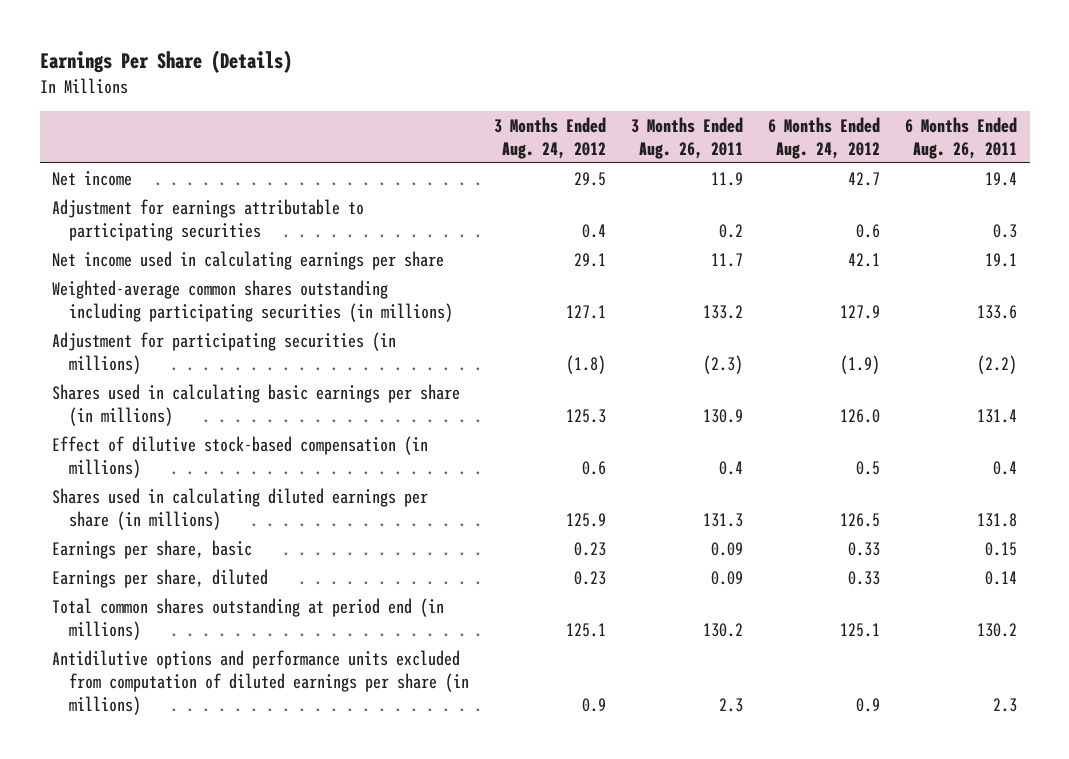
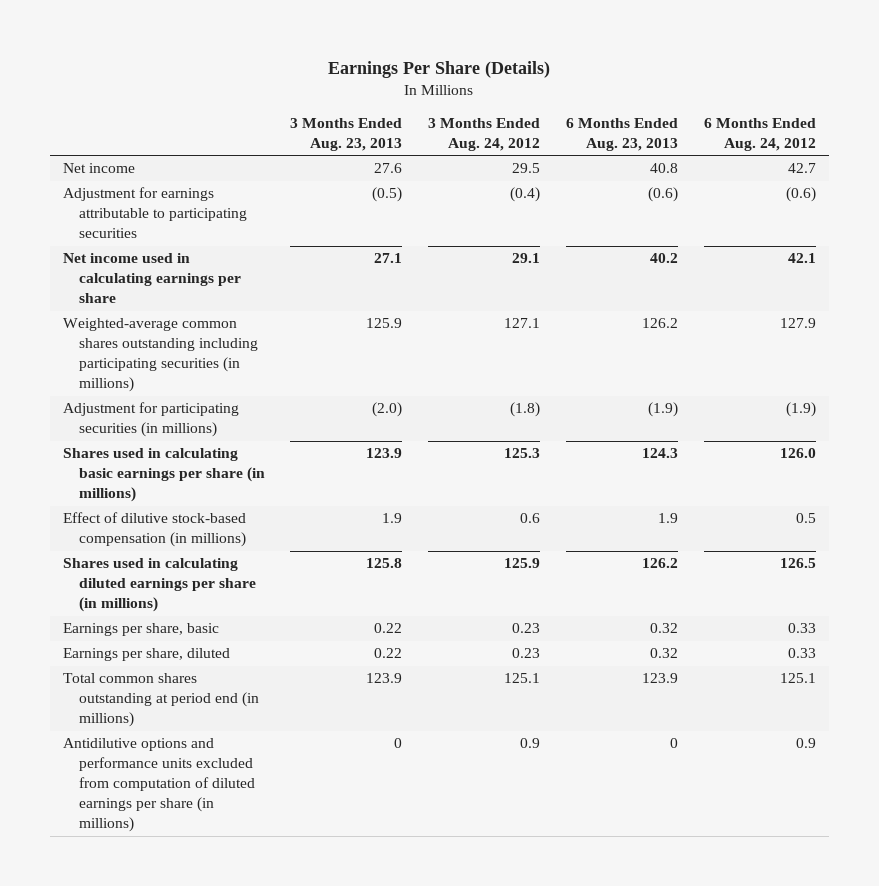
- | 3 Months Ended Aug. 24, 2012 | 3 Months Ended Aug. 26, 2011 | 6 Months Ended Aug. 24, 2012 | 6 Months Ended Aug. 26, 2011
+ | 3 Months Ended Aug. 23, 2013 | 3 Months Ended Aug. 24, 2012 | 6 Months Ended Aug. 23, 2013 | 6 Months Ended Aug. 24, 2012
- Adjustment for earnings attributable to participating securities | 0.4 | 0.2 | 0.6 | 0.3
+ Adjustment for earnings attributable to participating securities | (0.5) | (0.4) | (0.6) | (0.6)

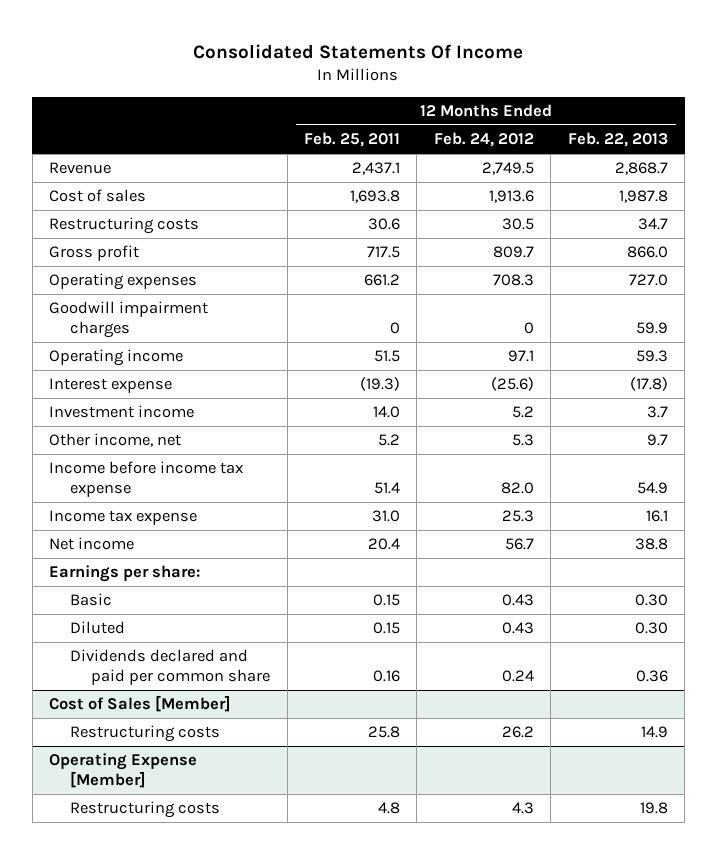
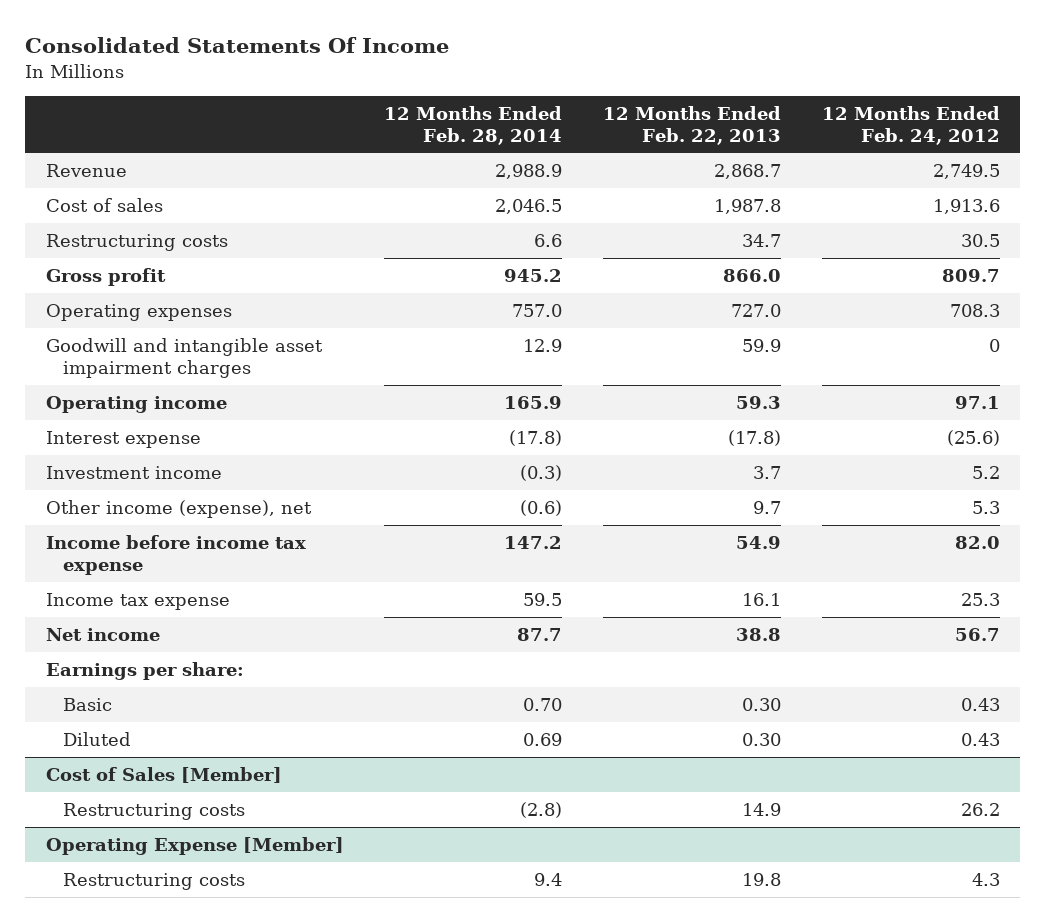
- | 12 Months Ended Feb. 25, 2011 | 12 Months Ended Feb. 24, 2012 | 12 Months Ended Feb. 22, 2013
+ | 12 Months Ended Feb. 28, 2014 | 12 Months Ended Feb. 22, 2013 | 12 Months Ended Feb. 24, 2012
- Goodwill impairment charges | 0 | 0 | 59.9
+ Goodwill and intangible asset impairment charges | 12.9 | 59.9 | 0
- Other income, net | 5.2 | 5.3 | 9.7
+ Other income (expense), net | (0.6) | 9.7 | 5.3
- Dividends declared and paid per common share | 0.16 | 0.24 | 0.36

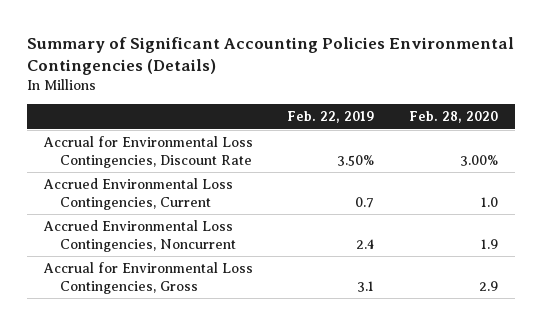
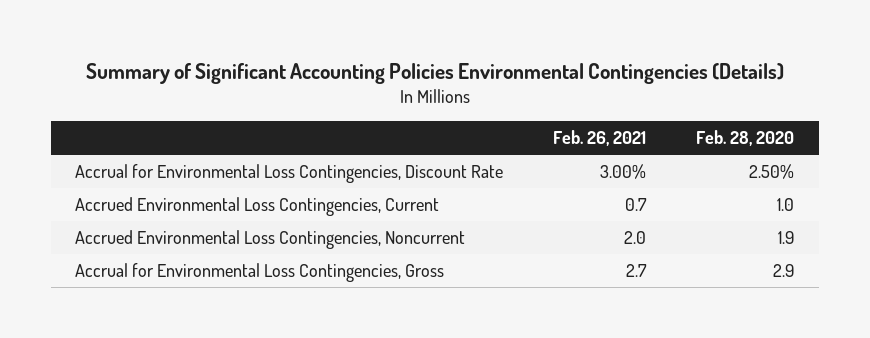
- | Feb. 22, 2019 | Feb. 28, 2020
+ | Feb. 26, 2021 | Feb. 28, 2020
- Accrual for Environmental Loss Contingencies, Discount Rate | 3.50% | 3.00%
+ Accrual for Environmental Loss Contingencies, Discount Rate | 3.00% | 2.50%

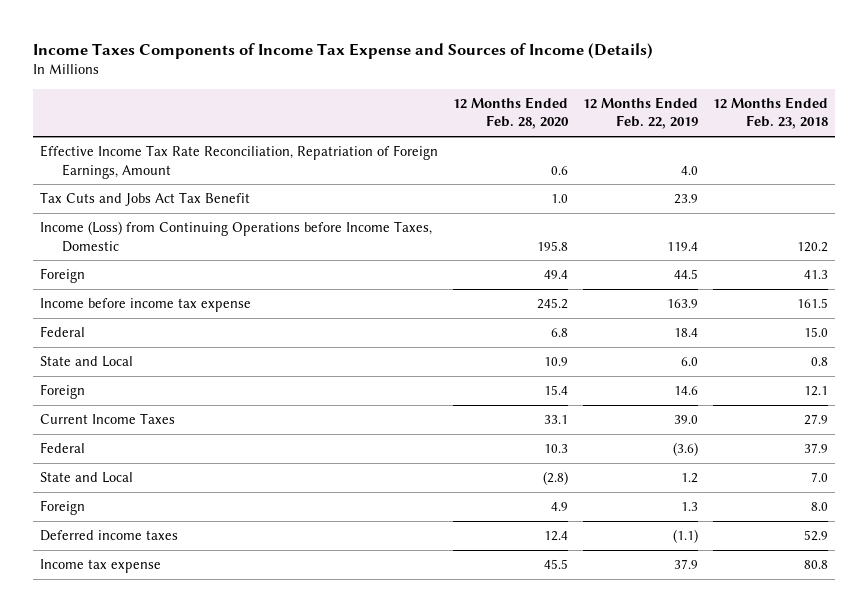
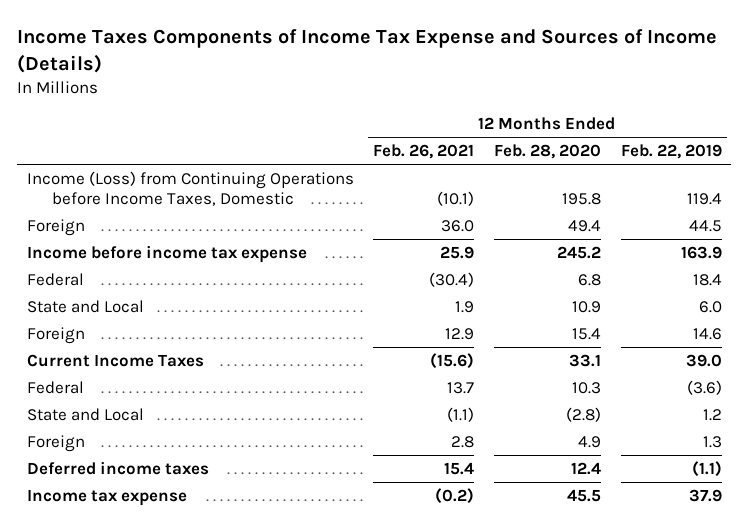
- | 12 Months Ended Feb. 28, 2020 | 12 Months Ended Feb. 22, 2019 | 12 Months Ended Feb. 23, 2018
+ | 12 Months Ended Feb. 26, 2021 | 12 Months Ended Feb. 28, 2020 | 12 Months Ended Feb. 22, 2019
- Effective Income Tax Rate Reconciliation, Repatriation of Foreign Earnings, Amount | 0.6 | 4.0 |
- Tax Cuts and Jobs Act Tax Benefit | 1.0 | 23.9 |

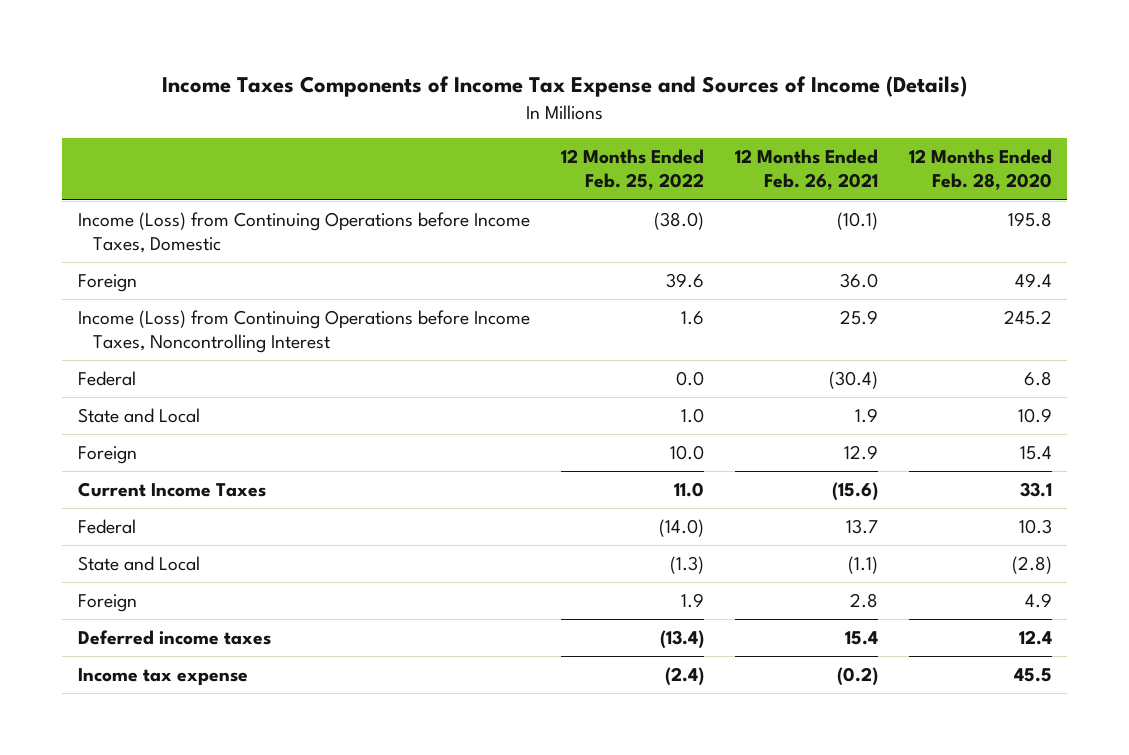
- | 12 Months Ended Feb. 26, 2021 | 12 Months Ended Feb. 28, 2020 | 12 Months Ended Feb. 22, 2019
+ | 12 Months Ended Feb. 25, 2022 | 12 Months Ended Feb. 26, 2021 | 12 Months Ended Feb. 28, 2020
- Income before income tax expense | 25.9 | 245.2 | 163.9
+ Income (Loss) from Continuing Operations before Income Taxes, Noncontrolling Interest | 1.6 | 25.9 | 245.2

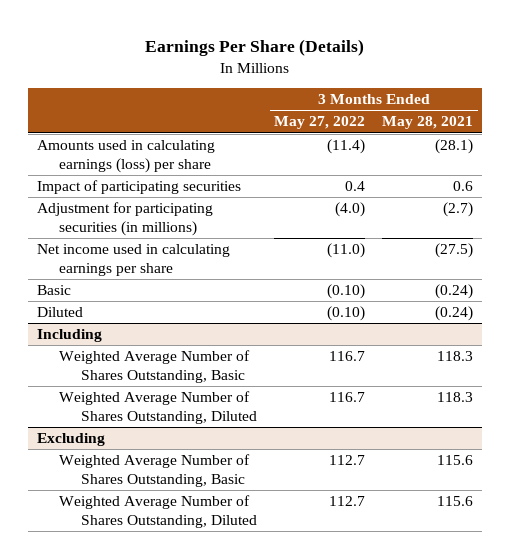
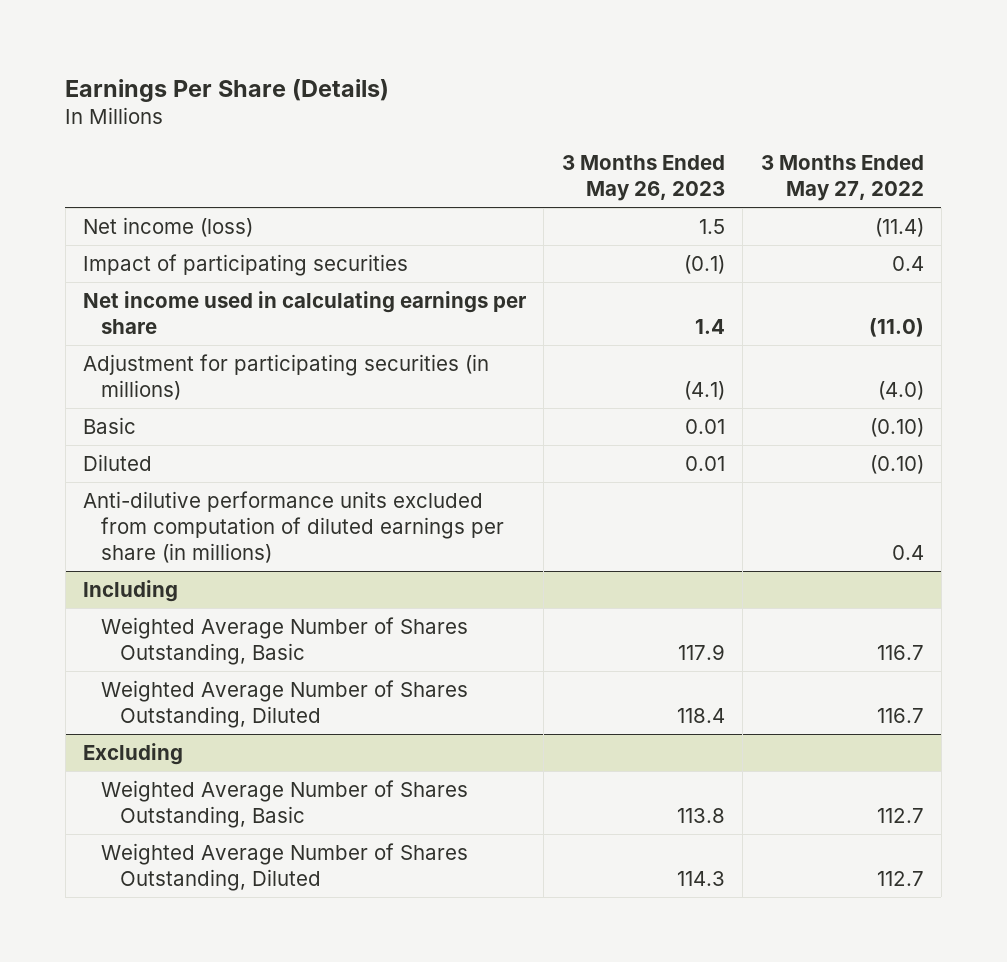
- | 3 Months Ended May 27, 2022 | 3 Months Ended May 28, 2021
+ | 3 Months Ended May 26, 2023 | 3 Months Ended May 27, 2022
- Amounts used in calculating earnings (loss) per share | (11.4) | (28.1)
+ Net income (loss) | 1.5 | (11.4)
moved down: Adjustment for participating securities (in millions) | (4.1) | (4.0)
+ Anti-dilutive performance units excluded from computation of diluted earnings per share (in millions) | | 0.4

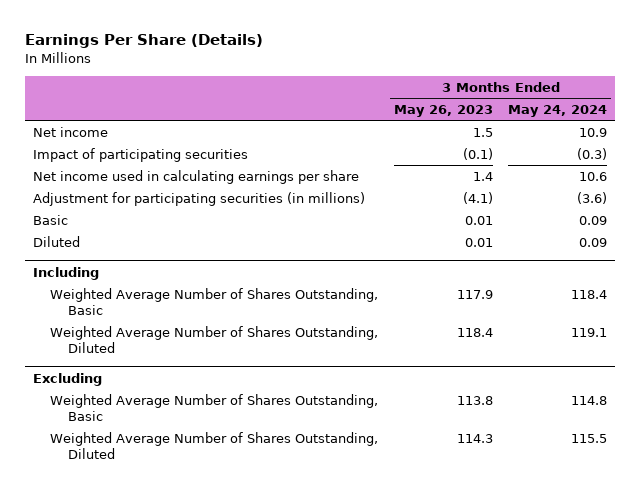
- | 3 Months Ended May 26, 2023 | 3 Months Ended May 27, 2022
+ | 3 Months Ended May 26, 2023 | 3 Months Ended May 24, 2024
- Net income (loss) | 1.5 | (11.4)
+ Net income | 1.5 | 10.9
- Anti-dilutive performance units excluded from computation of diluted earnings per share (in millions) | | 0.4

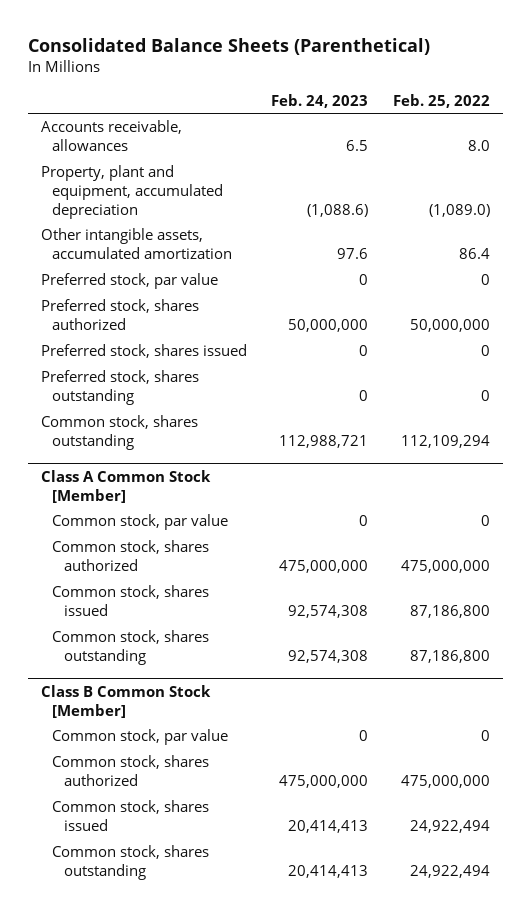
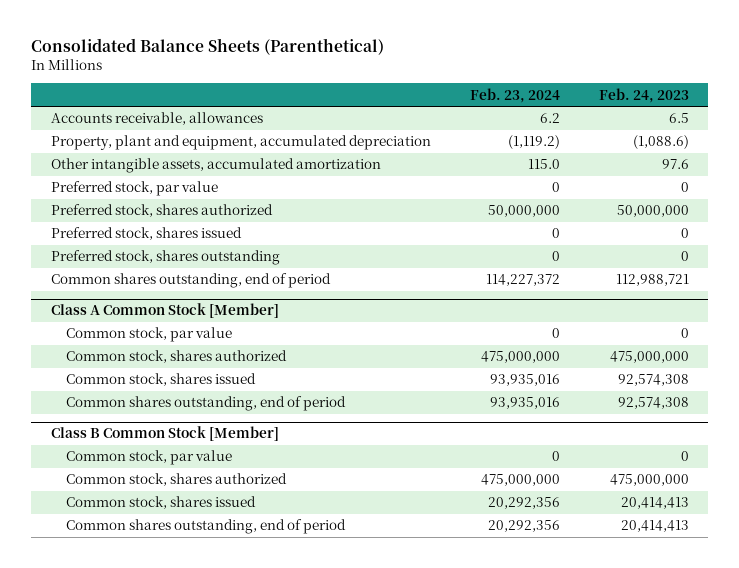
- | Feb. 24, 2023 | Feb. 25, 2022
+ | Feb. 23, 2024 | Feb. 24, 2023
- Common stock, shares outstanding | 112,988,721 | 112,109,294
+ Common shares outstanding, end of period | 114,227,372 | 112,988,721
@ Class A Common Stock [Member]
- Common stock, shares outstanding | 92,574,308 | 87,186,800
+ Common shares outstanding, end of period | 93,935,016 | 92,574,308
@ Class B Common Stock [Member]
- Common stock, shares outstanding | 20,414,413 | 24,922,494
+ Common shares outstanding, end of period | 20,292,356 | 20,414,413

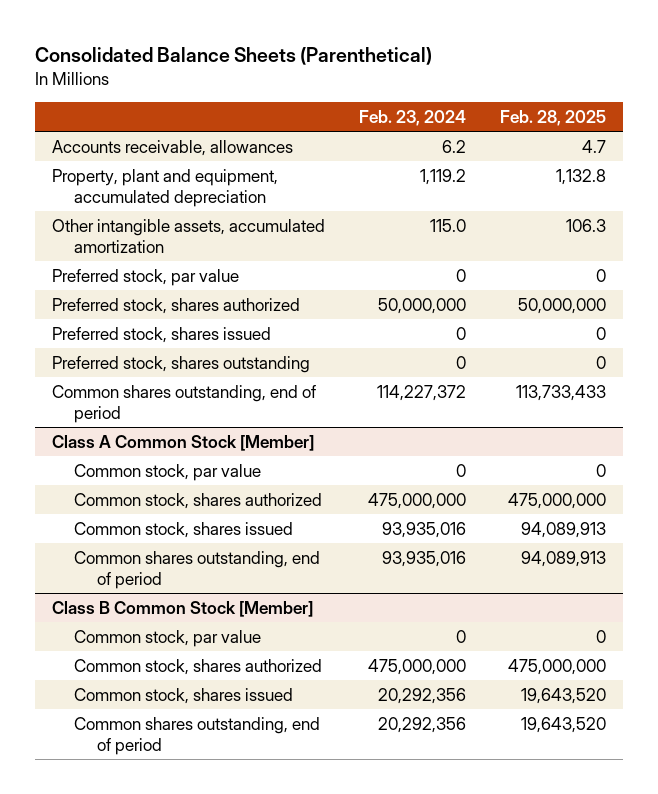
- | Feb. 23, 2024 | Feb. 24, 2023
+ | Feb. 23, 2024 | Feb. 28, 2025
- Property, plant and equipment, accumulated depreciation | (1,119.2) | (1,088.6)
+ Property, plant and equipment, accumulated depreciation | 1,119.2 | 1,132.8

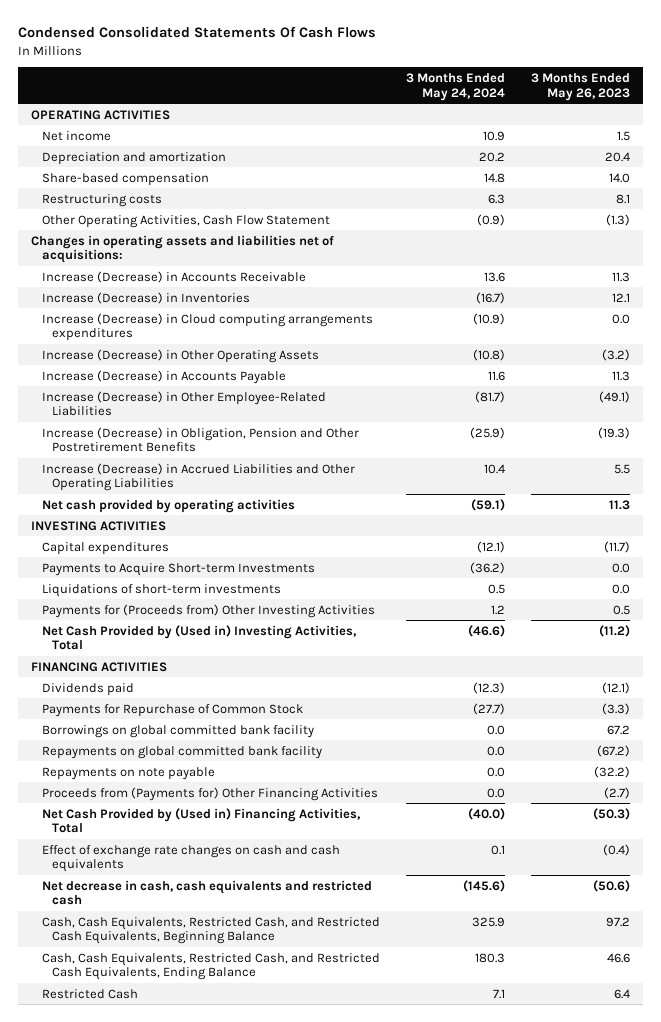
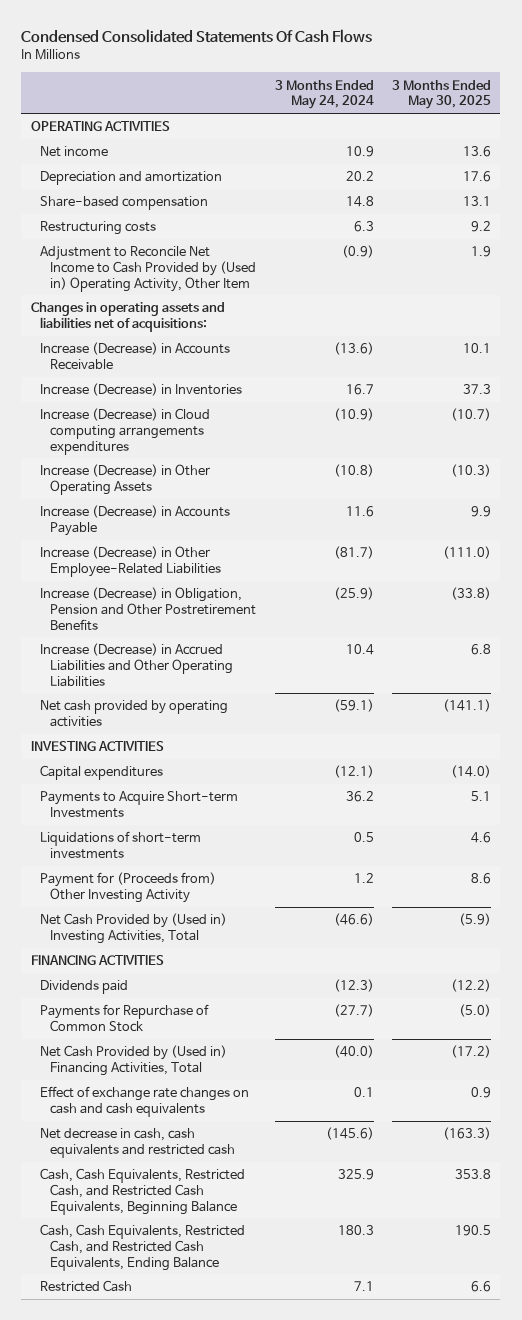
- | 3 Months Ended May 24, 2024 | 3 Months Ended May 26, 2023
+ | 3 Months Ended May 24, 2024 | 3 Months Ended May 30, 2025
- Other Operating Activities, Cash Flow Statement | (0.9) | (1.3)
+ Adjustment to Reconcile Net Income to Cash Provided by (Used in) Operating Activity, Other Item | (0.9) | 1.9
- Increase (Decrease) in Accounts Receivable | 13.6 | 11.3
- Increase (Decrease) in Inventories | (16.7) | 12.1
+ Increase (Decrease) in Accounts Receivable | (13.6) | 10.1
+ Increase (Decrease) in Inventories | 16.7 | 37.3
- Payments to Acquire Short-term Investments | (36.2) | 0.0
+ Payments to Acquire Short-term Investments | 36.2 | 5.1
- Payments for (Proceeds from) Other Investing Activities | 1.2 | 0.5
+ Payment for (Proceeds from) Other Investing Activity | 1.2 | 8.6
- Borrowings on global committed bank facility | 0.0 | 67.2
- Repayments on global committed bank facility | 0.0 | (67.2)
- Repayments on note payable | 0.0 | (32.2)
- Proceeds from (Payments for) Other Financing Activities | 0.0 | (2.7)

